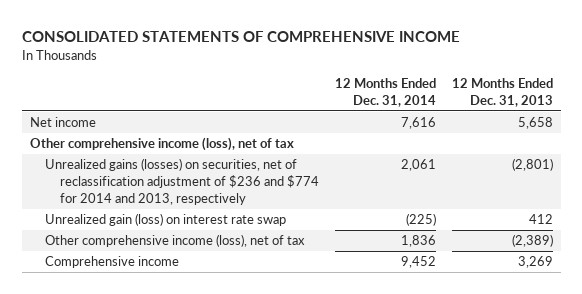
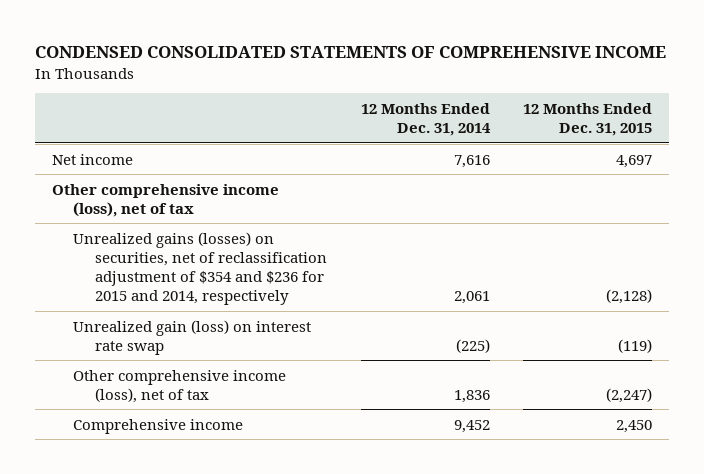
- CONSOLIDATED STATEMENTS OF COMPREHENSIVE INCOME
+ CONDENSED CONSOLIDATED STATEMENTS OF COMPREHENSIVE INCOME
- | 12 Months Ended Dec. 31, 2014 | 12 Months Ended Dec. 31, 2013
+ | 12 Months Ended Dec. 31, 2014 | 12 Months Ended Dec. 31, 2015
- Unrealized gains (losses) on securities, net of reclassification adjustment of $236 and $774 for 2014 and 2013, respectively | 2,061 | (2,801)
+ Unrealized gains (losses) on securities, net of reclassification adjustment of $354 and $236 for 2015 and 2014, respectively | 2,061 | (2,128)

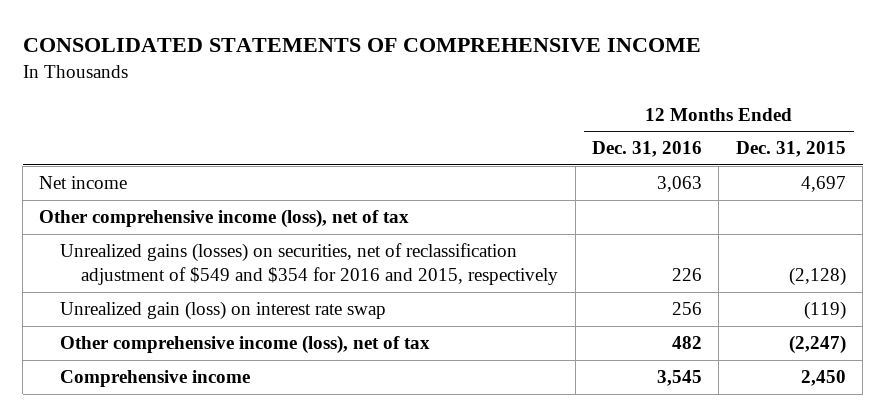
- CONDENSED CONSOLIDATED STATEMENTS OF COMPREHENSIVE INCOME
+ CONSOLIDATED STATEMENTS OF COMPREHENSIVE INCOME
- | 12 Months Ended Dec. 31, 2014 | 12 Months Ended Dec. 31, 2015
+ | 12 Months Ended Dec. 31, 2016 | 12 Months Ended Dec. 31, 2015
- Unrealized gains (losses) on securities, net of reclassification adjustment of $354 and $236 for 2015 and 2014, respectively | 2,061 | (2,128)
+ Unrealized gains (losses) on securities, net of reclassification adjustment of $549 and $354 for 2016 and 2015, respectively | 226 | (2,128)

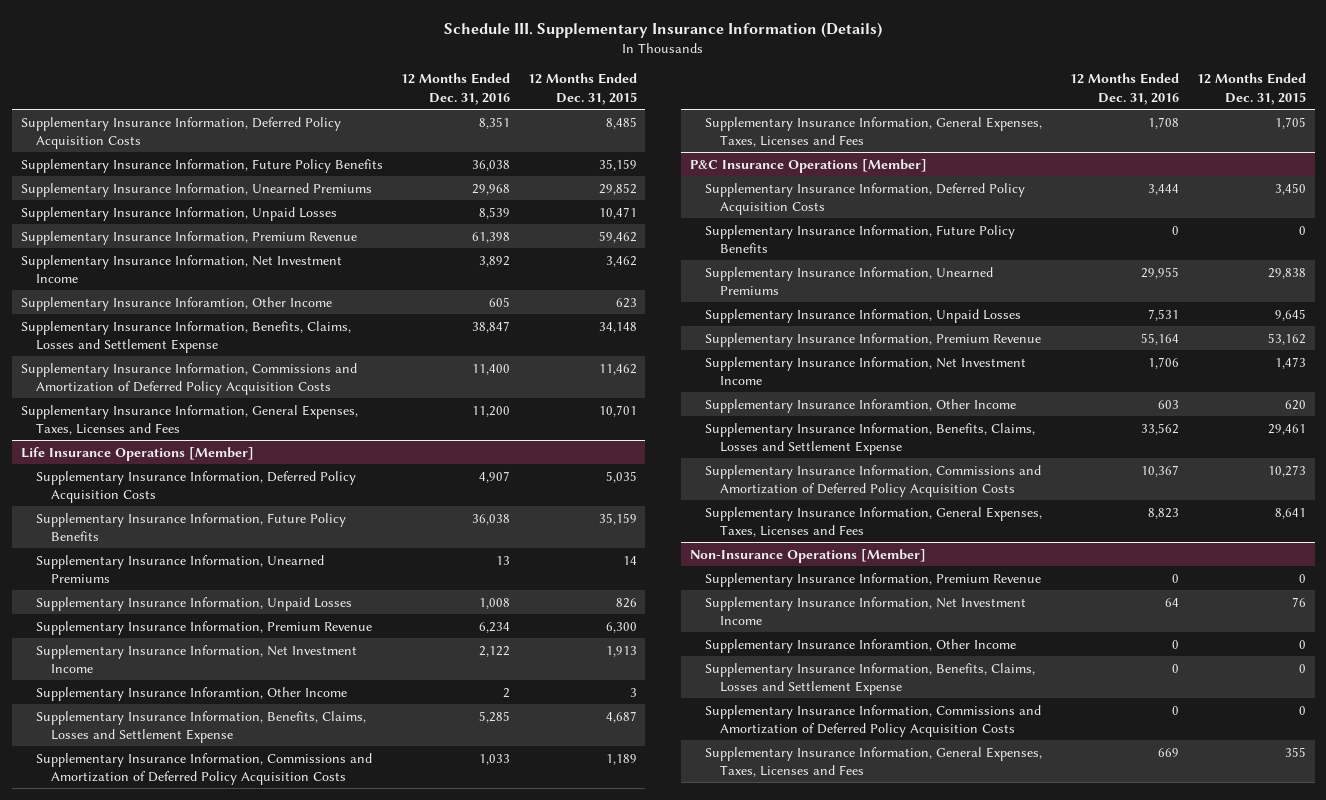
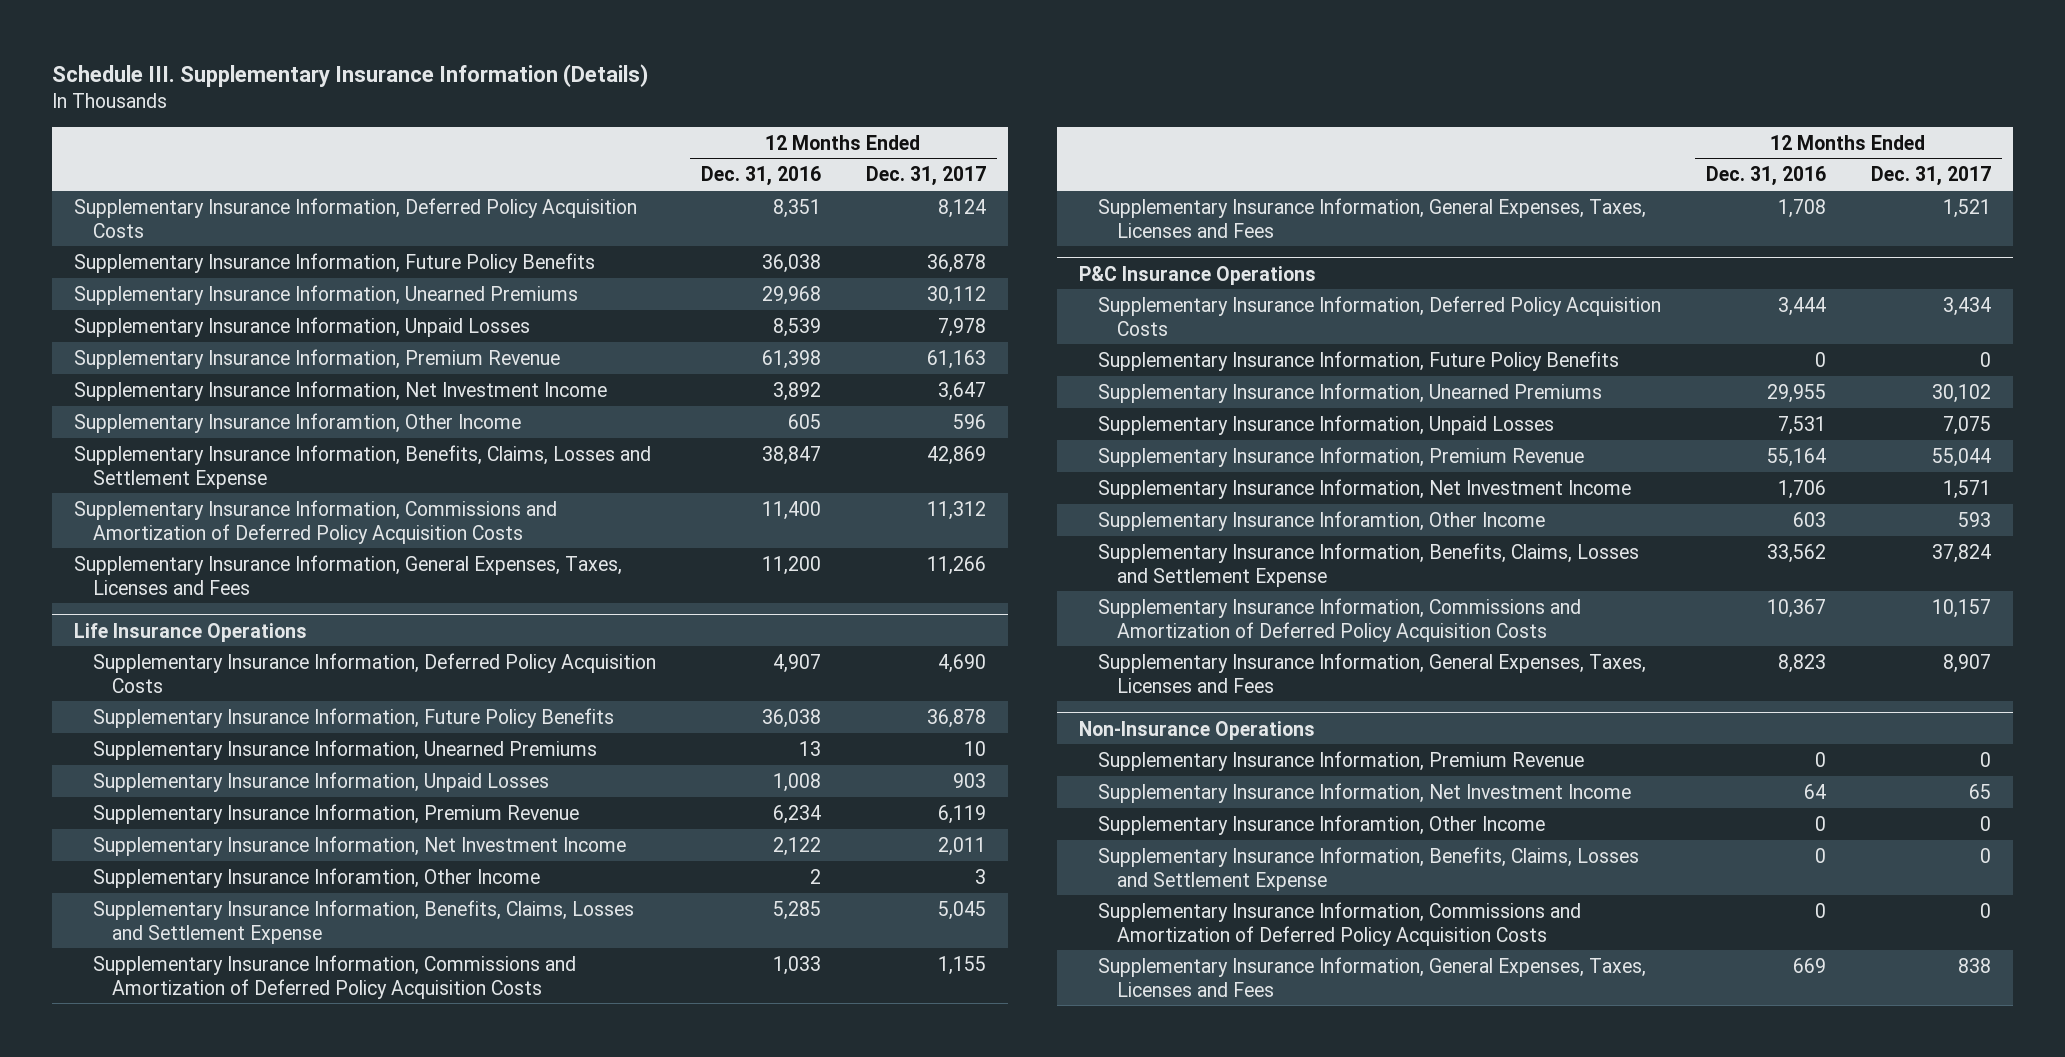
- | 12 Months Ended Dec. 31, 2016 | 12 Months Ended Dec. 31, 2015
+ | 12 Months Ended Dec. 31, 2016 | 12 Months Ended Dec. 31, 2017
- Life Insurance Operations [Member]
+ Life Insurance Operations
- P&C Insurance Operations [Member]
+ P&C Insurance Operations
- Non-Insurance Operations [Member]
+ Non-Insurance Operations

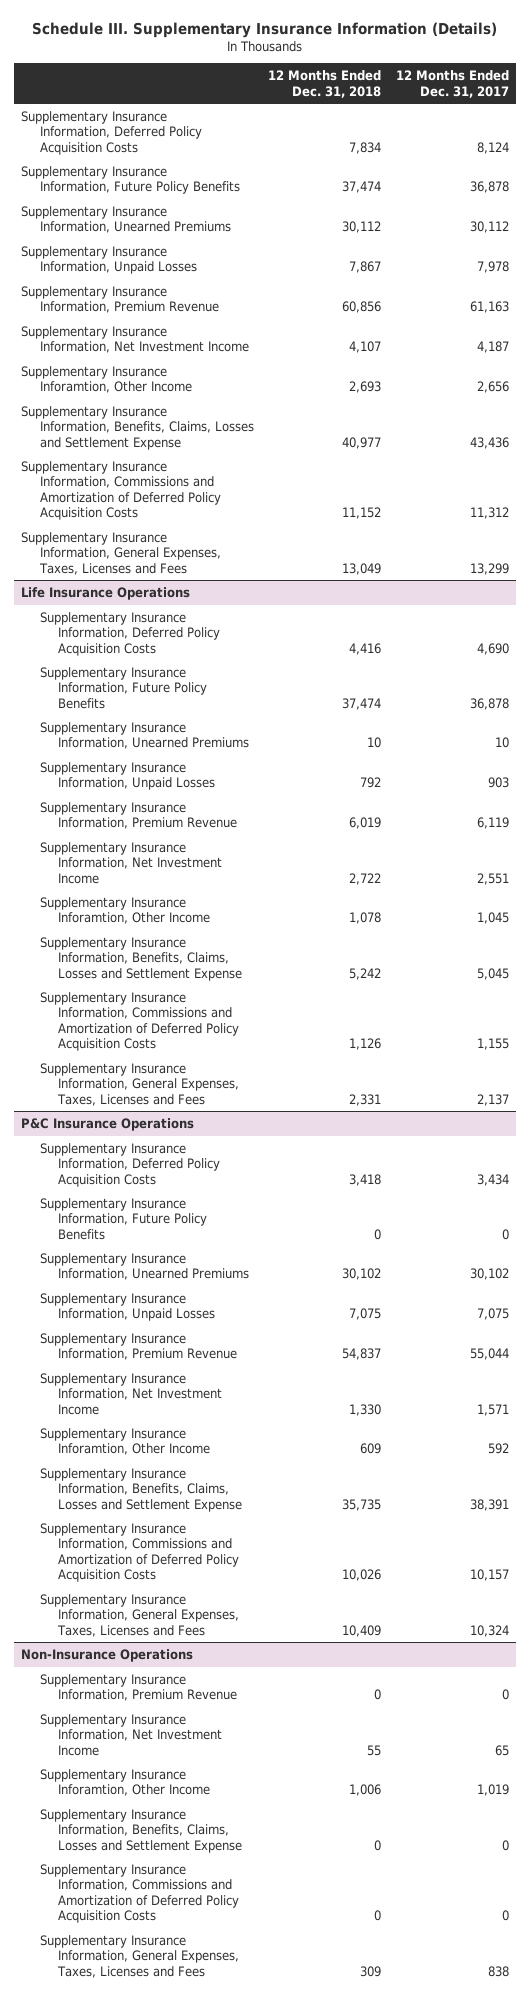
- | 12 Months Ended Dec. 31, 2016 | 12 Months Ended Dec. 31, 2017
+ | 12 Months Ended Dec. 31, 2018 | 12 Months Ended Dec. 31, 2017
- Supplementary Insurance Information, Net Investment Income | 3,892 | 3,647
- Supplementary Insurance Inforamtion, Other Income | 605 | 596
- Supplementary Insurance Information, Benefits, Claims, Losses and Settlement Expense | 38,847 | 42,869
+ Supplementary Insurance Information, Net Investment Income | 4,107 | 4,187
+ Supplementary Insurance Inforamtion, Other Income | 2,693 | 2,656
+ Supplementary Insurance Information, Benefits, Claims, Losses and Settlement Expense | 40,977 | 43,436
- Supplementary Insurance Information, General Expenses, Taxes, Licenses and Fees | 11,200 | 11,266
+ Supplementary Insurance Information, General Expenses, Taxes, Licenses and Fees | 13,049 | 13,299
@ Life Insurance Operations
- Supplementary Insurance Information, Net Investment Income | 2,122 | 2,011
- Supplementary Insurance Inforamtion, Other Income | 2 | 3
+ Supplementary Insurance Information, Net Investment Income | 2,722 | 2,551
+ Supplementary Insurance Inforamtion, Other Income | 1,078 | 1,045
- Supplementary Insurance Information, General Expenses, Taxes, Licenses and Fees | 1,708 | 1,521
+ Supplementary Insurance Information, General Expenses, Taxes, Licenses and Fees | 2,331 | 2,137
@ P&C Insurance Operations
- Supplementary Insurance Inforamtion, Other Income | 603 | 593
- Supplementary Insurance Information, Benefits, Claims, Losses and Settlement Expense | 33,562 | 37,824
+ Supplementary Insurance Inforamtion, Other Income | 609 | 592
+ Supplementary Insurance Information, Benefits, Claims, Losses and Settlement Expense | 35,735 | 38,391
- Supplementary Insurance Information, General Expenses, Taxes, Licenses and Fees | 8,823 | 8,907
+ Supplementary Insurance Information, General Expenses, Taxes, Licenses and Fees | 10,409 | 10,324
@ Non-Insurance Operations
- Supplementary Insurance Inforamtion, Other Income | 0 | 0
+ Supplementary Insurance Inforamtion, Other Income | 1,006 | 1,019

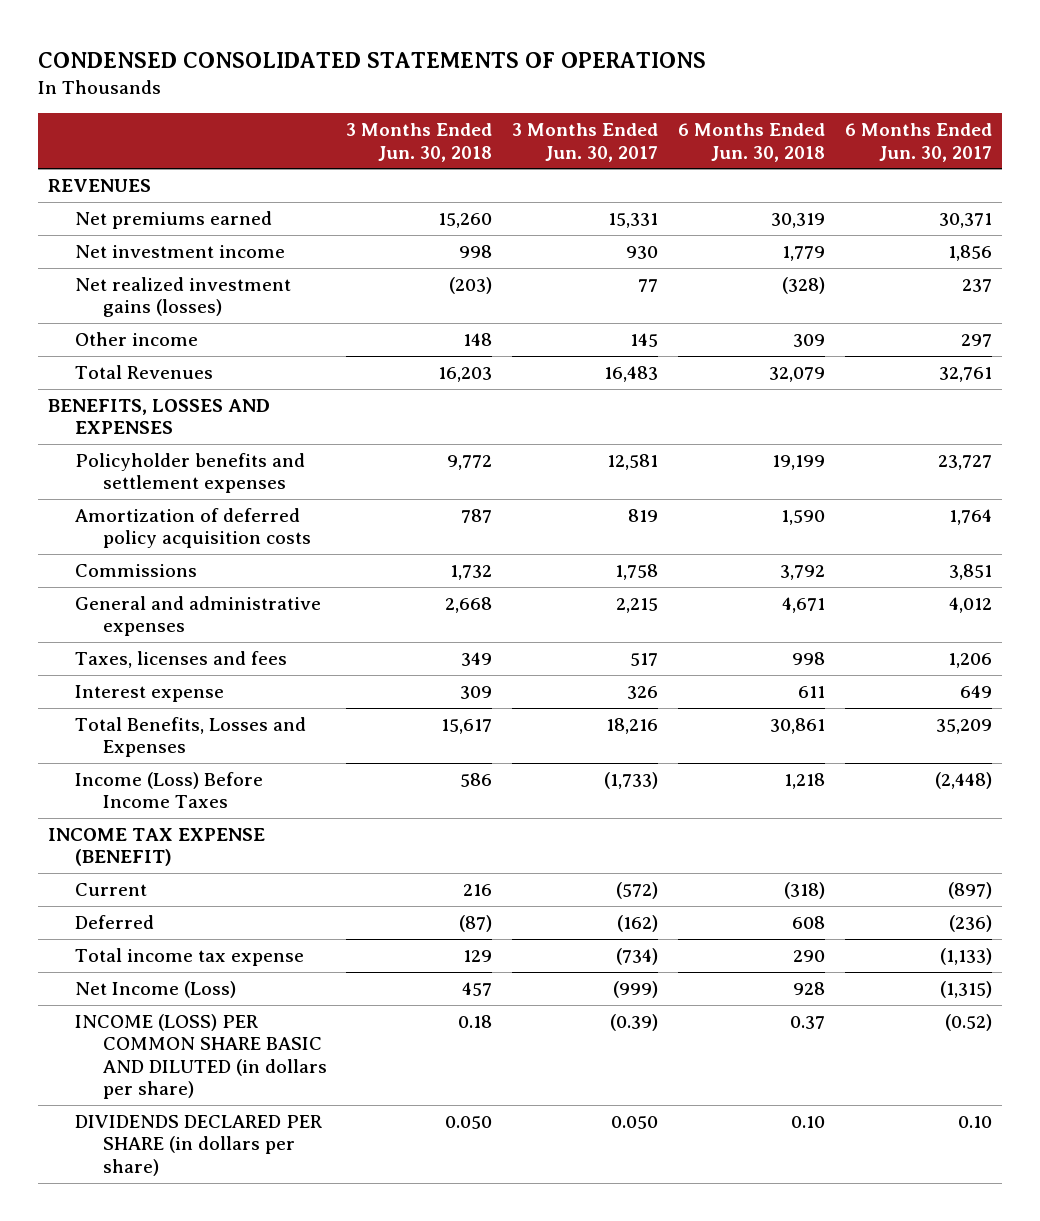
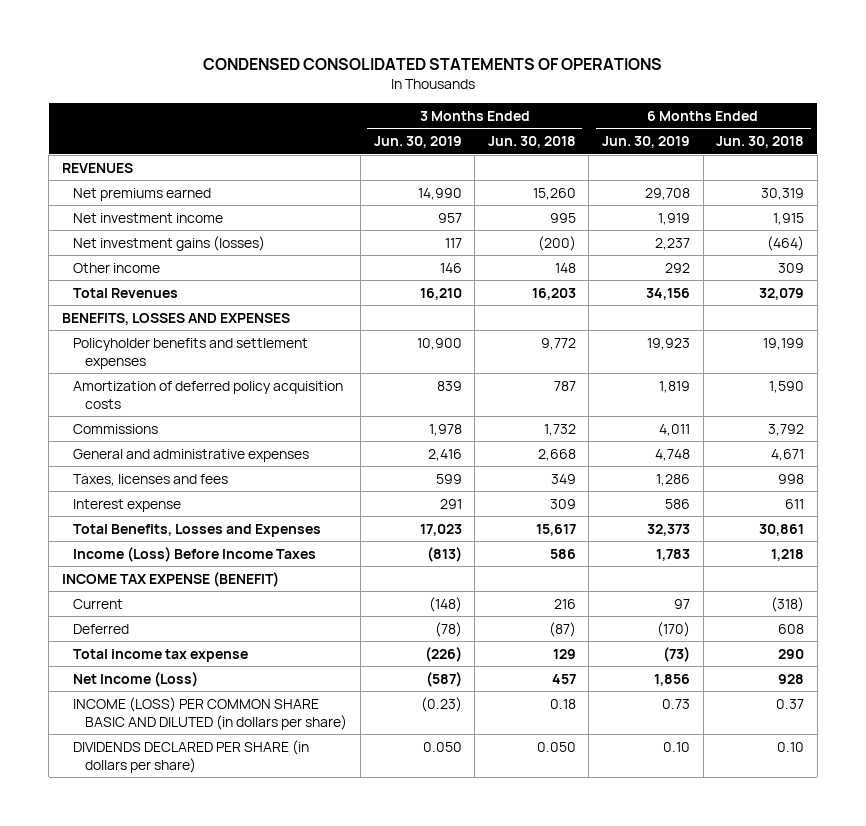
- | 3 Months Ended Jun. 30, 2018 | 3 Months Ended Jun. 30, 2017 | 6 Months Ended Jun. 30, 2018 | 6 Months Ended Jun. 30, 2017
+ | 3 Months Ended Jun. 30, 2019 | 3 Months Ended Jun. 30, 2018 | 6 Months Ended Jun. 30, 2019 | 6 Months Ended Jun. 30, 2018
- Net investment income | 998 | 930 | 1,779 | 1,856
- Net realized investment gains (losses) | (203) | 77 | (328) | 237
+ Net investment income | 957 | 995 | 1,919 | 1,915
+ Net investment gains (losses) | 117 | (200) | 2,237 | (464)

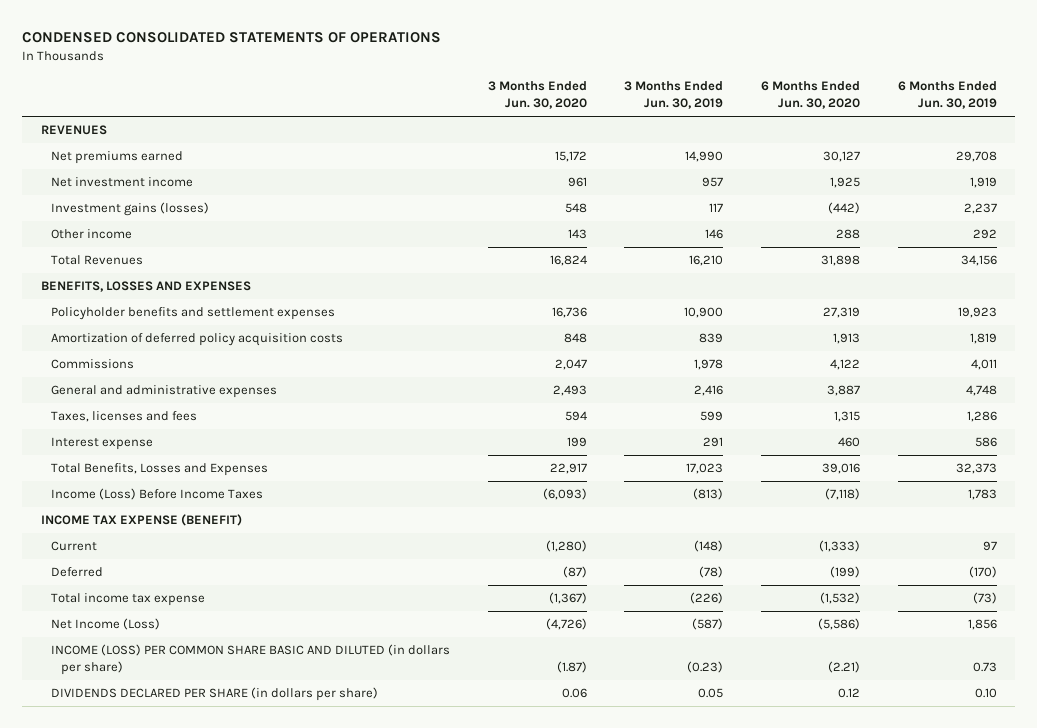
- | 3 Months Ended Jun. 30, 2019 | 3 Months Ended Jun. 30, 2018 | 6 Months Ended Jun. 30, 2019 | 6 Months Ended Jun. 30, 2018
+ | 3 Months Ended Jun. 30, 2020 | 3 Months Ended Jun. 30, 2019 | 6 Months Ended Jun. 30, 2020 | 6 Months Ended Jun. 30, 2019
- Net investment gains (losses) | 117 | (200) | 2,237 | (464)
+ Investment gains (losses) | 548 | 117 | (442) | 2,237
- DIVIDENDS DECLARED PER SHARE (in dollars per share) | 0.050 | 0.050 | 0.10 | 0.10
+ DIVIDENDS DECLARED PER SHARE (in dollars per share) | 0.06 | 0.05 | 0.12 | 0.10

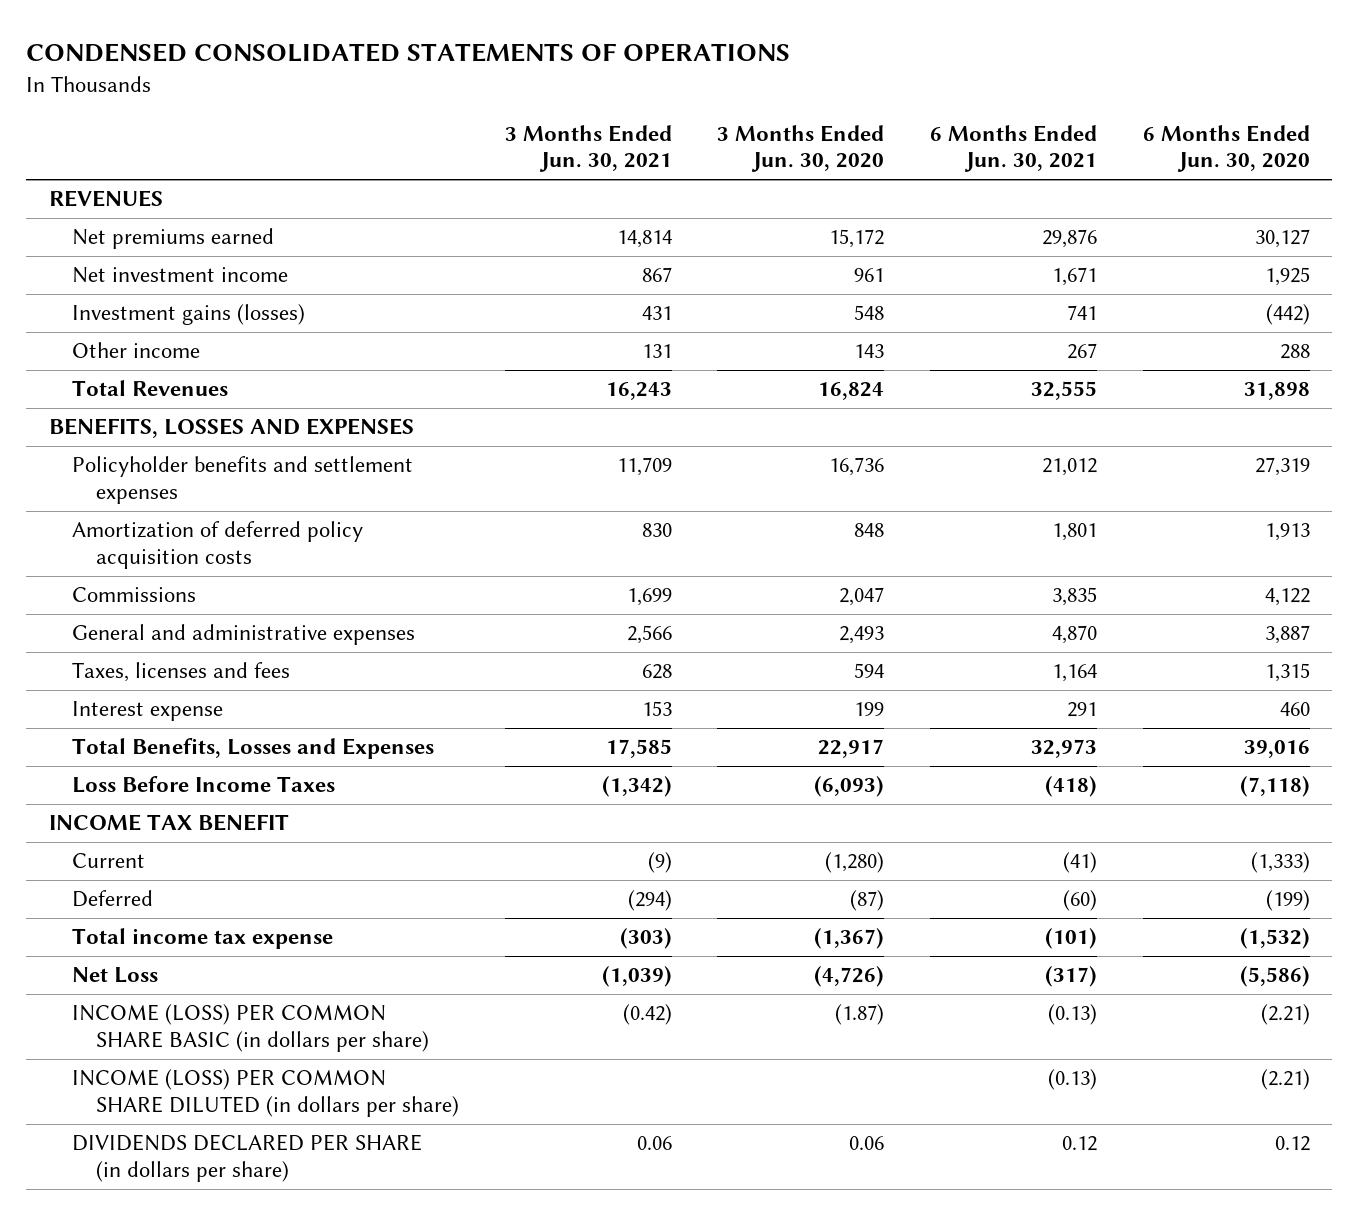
- | 3 Months Ended Jun. 30, 2020 | 3 Months Ended Jun. 30, 2019 | 6 Months Ended Jun. 30, 2020 | 6 Months Ended Jun. 30, 2019
+ | 3 Months Ended Jun. 30, 2021 | 3 Months Ended Jun. 30, 2020 | 6 Months Ended Jun. 30, 2021 | 6 Months Ended Jun. 30, 2020
- Income (Loss) Before Income Taxes | (6,093) | (813) | (7,118) | 1,783
- INCOME TAX EXPENSE (BENEFIT)
+ Loss Before Income Taxes | (1,342) | (6,093) | (418) | (7,118)
+ INCOME TAX BENEFIT
- Net Income (Loss) | (4,726) | (587) | (5,586) | 1,856
- INCOME (LOSS) PER COMMON SHARE BASIC AND DILUTED (in dollars per share) | (1.87) | (0.23) | (2.21) | 0.73
+ Net Loss | (1,039) | (4,726) | (317) | (5,586)
+ INCOME (LOSS) PER COMMON SHARE BASIC (in dollars per share) | (0.42) | (1.87) | (0.13) | (2.21)
+ INCOME (LOSS) PER COMMON SHARE DILUTED (in dollars per share) | | | (0.13) | (2.21)

